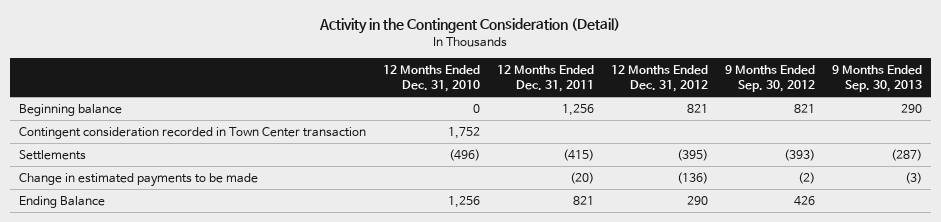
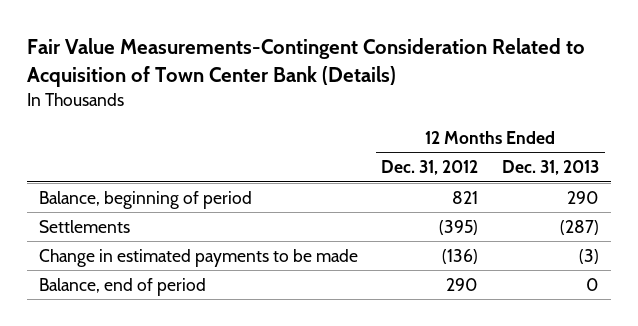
- Activity in the Contingent Consideration (Detail)
+ Fair Value Measurements-Contingent Consideration Related to Acquisition of Town Center Bank (Details)
- | 12 Months Ended Dec. 31, 2010 | 12 Months Ended Dec. 31, 2011 | 12 Months Ended Dec. 31, 2012 | 9 Months Ended Sep. 30, 2012 | 9 Months Ended Sep. 30, 2013
+ | 12 Months Ended Dec. 31, 2012 | 12 Months Ended Dec. 31, 2013
- Beginning balance | 0 | 1,256 | 821 | 821 | 290
- Contingent consideration recorded in Town Center transaction | 1,752 | | | |
+ Balance, beginning of period | 821 | 290
- Ending Balance | 1,256 | 821 | 290 | 426 |
+ Balance, end of period | 290 | 0

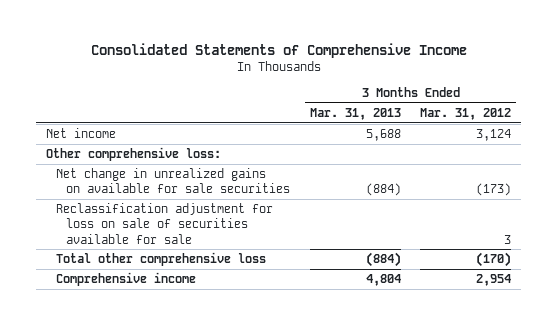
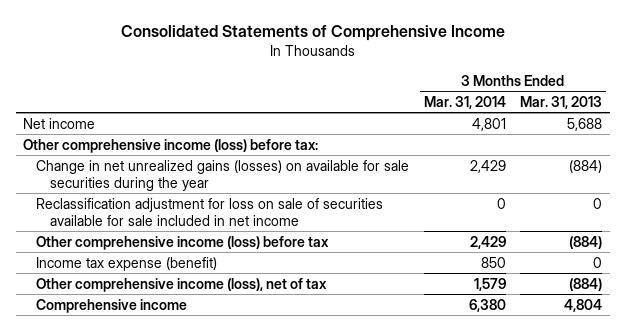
- | 3 Months Ended Mar. 31, 2013 | 3 Months Ended Mar. 31, 2012
+ | 3 Months Ended Mar. 31, 2014 | 3 Months Ended Mar. 31, 2013
- Other comprehensive loss:
- Net change in unrealized gains on available for sale securities | (884) | (173)
- Reclassification adjustment for loss on sale of securities available for sale | | 3
- Total other comprehensive loss | (884) | (170)
+ Other comprehensive income (loss) before tax:
+ Change in net unrealized gains (losses) on available for sale securities during the year | 2,429 | (884)
+ Reclassification adjustment for loss on sale of securities available for sale included in net income | 0 | 0
+ Other comprehensive income (loss) before tax | 2,429 | (884)
+ Income tax expense (benefit) | 850 | 0
+ Other comprehensive income (loss), net of tax | 1,579 | (884)

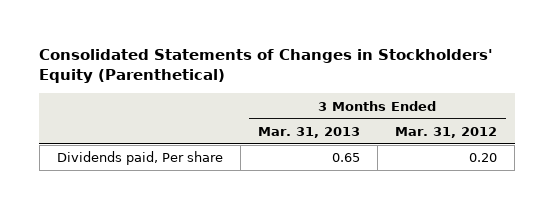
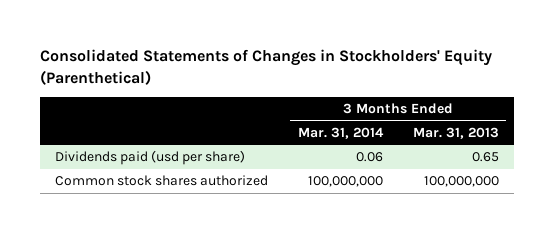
- | 3 Months Ended Mar. 31, 2013 | 3 Months Ended Mar. 31, 2012
+ | 3 Months Ended Mar. 31, 2014 | 3 Months Ended Mar. 31, 2013
- Dividends paid, Per share | 0.65 | 0.20
+ Dividends paid (usd per share) | 0.06 | 0.65
+ Common stock shares authorized | 100,000,000 | 100,000,000

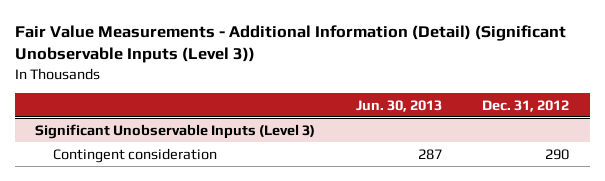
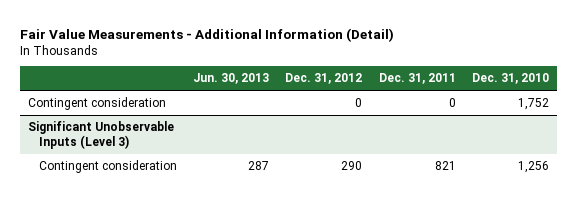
- Fair Value Measurements - Additional Information (Detail) (Significant Unobservable Inputs (Level 3))
+ Fair Value Measurements - Additional Information (Detail)
- | Jun. 30, 2013 | Dec. 31, 2012
+ | Jun. 30, 2013 | Dec. 31, 2012 | Dec. 31, 2011 | Dec. 31, 2010
+ Contingent consideration | | 0 | 0 | 1,752

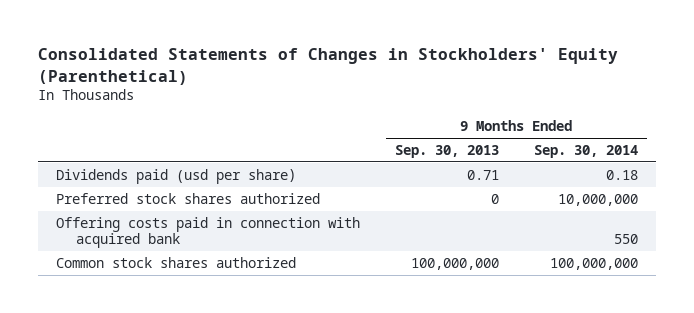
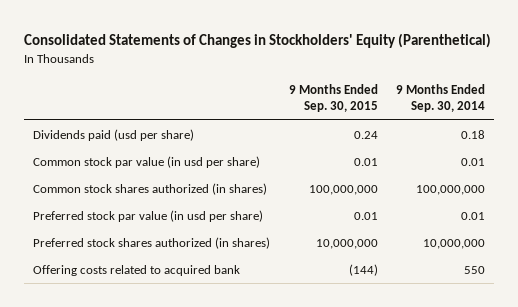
- | 9 Months Ended Sep. 30, 2013 | 9 Months Ended Sep. 30, 2014
+ | 9 Months Ended Sep. 30, 2015 | 9 Months Ended Sep. 30, 2014
- Preferred stock shares authorized | 0 | 10,000,000
- Offering costs paid in connection with acquired bank | | 550
- Common stock shares authorized | 100,000,000 | 100,000,000
+ Common stock par value (in usd per share) | 0.01 | 0.01
+ Common stock shares authorized (in shares) | 100,000,000 | 100,000,000
+ Preferred stock par value (in usd per share) | 0.01 | 0.01
+ Preferred stock shares authorized (in shares) | 10,000,000 | 10,000,000
+ Offering costs related to acquired bank | (144) | 550

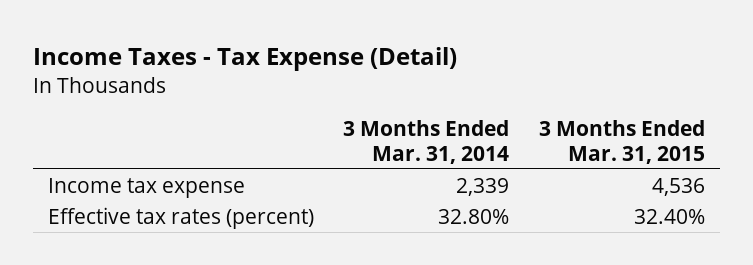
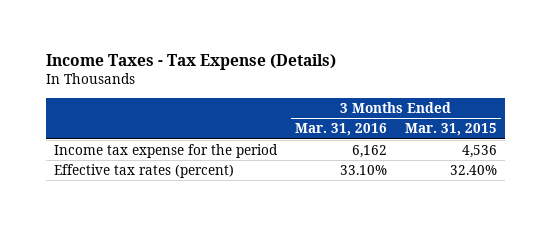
- Income Taxes - Tax Expense (Detail)
+ Income Taxes - Tax Expense (Details)
- | 3 Months Ended Mar. 31, 2014 | 3 Months Ended Mar. 31, 2015
+ | 3 Months Ended Mar. 31, 2016 | 3 Months Ended Mar. 31, 2015
- Income tax expense | 2,339 | 4,536
+ Income tax expense for the period | 6,162 | 4,536

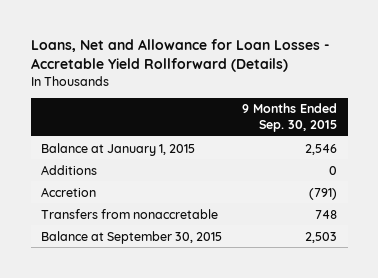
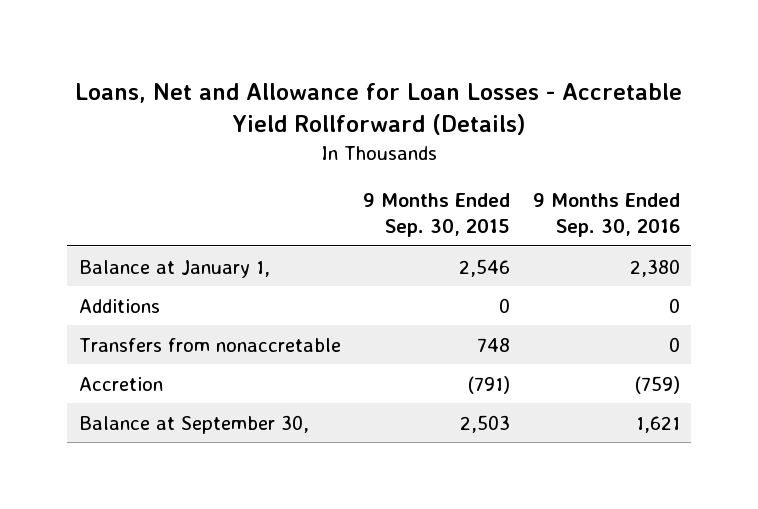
- | 9 Months Ended Sep. 30, 2015
+ | 9 Months Ended Sep. 30, 2015 | 9 Months Ended Sep. 30, 2016
- Balance at January 1, 2015 | 2,546
+ Balance at January 1, | 2,546 | 2,380
- Balance at September 30, 2015 | 2,503
moved down: Accretion | (791) | (759)
+ Balance at September 30, | 2,503 | 1,621

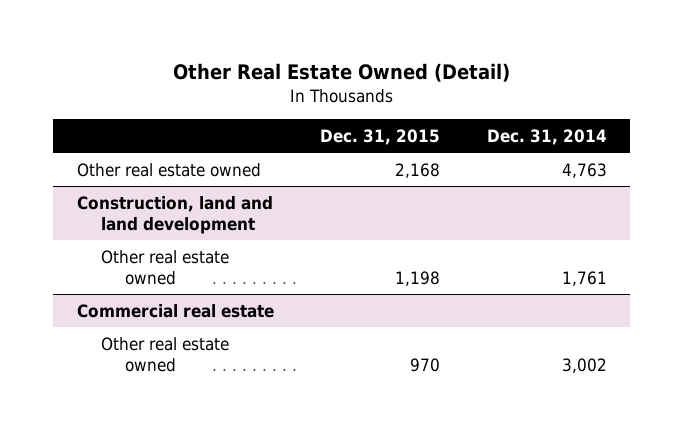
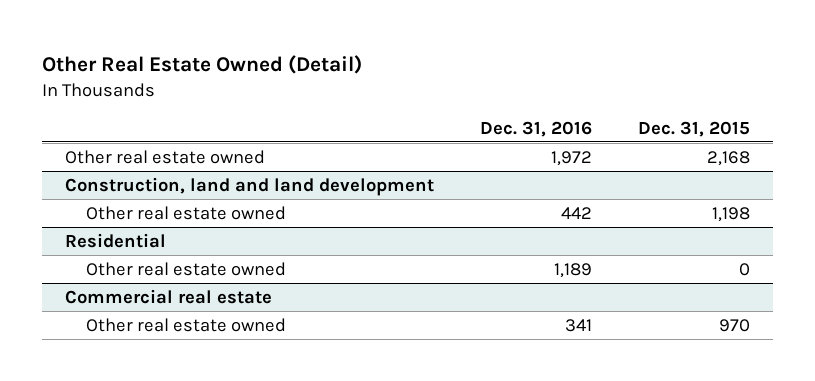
- | Dec. 31, 2015 | Dec. 31, 2014
+ | Dec. 31, 2016 | Dec. 31, 2015
+ Residential
+ Other real estate owned | 1,189 | 0

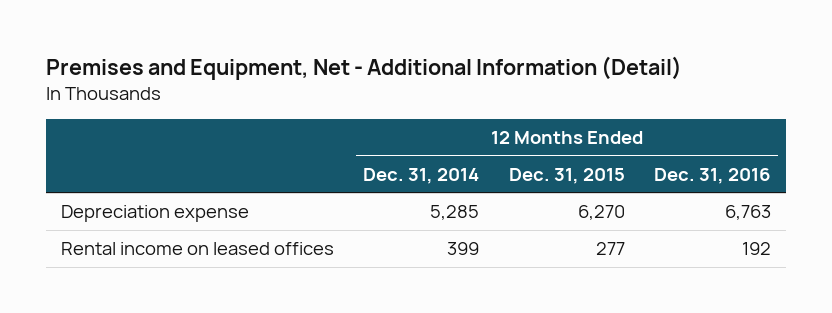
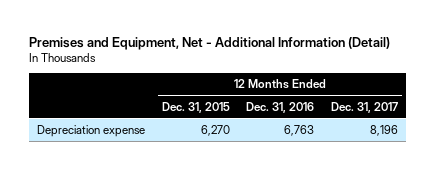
- | 12 Months Ended Dec. 31, 2014 | 12 Months Ended Dec. 31, 2015 | 12 Months Ended Dec. 31, 2016
+ | 12 Months Ended Dec. 31, 2015 | 12 Months Ended Dec. 31, 2016 | 12 Months Ended Dec. 31, 2017
- Rental income on leased offices | 399 | 277 | 192

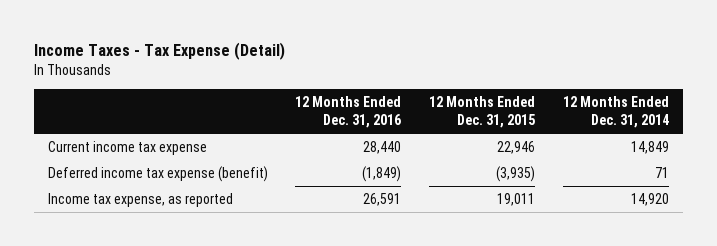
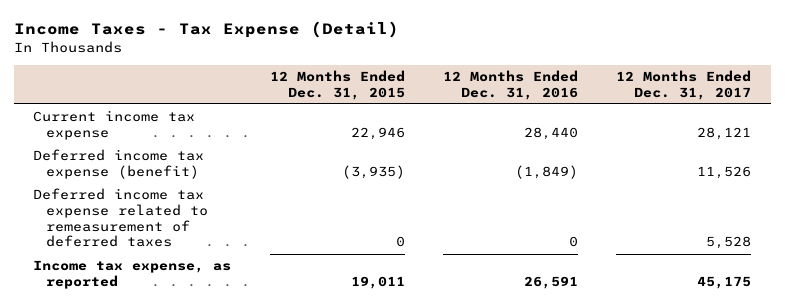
- | 12 Months Ended Dec. 31, 2016 | 12 Months Ended Dec. 31, 2015 | 12 Months Ended Dec. 31, 2014
+ | 12 Months Ended Dec. 31, 2015 | 12 Months Ended Dec. 31, 2016 | 12 Months Ended Dec. 31, 2017
+ Deferred income tax expense related to remeasurement of deferred taxes | 0 | 0 | 5,528

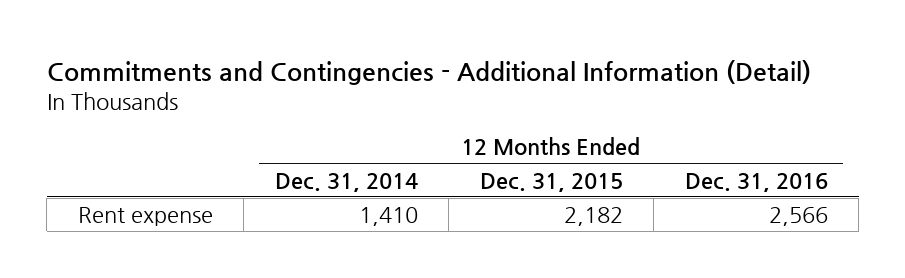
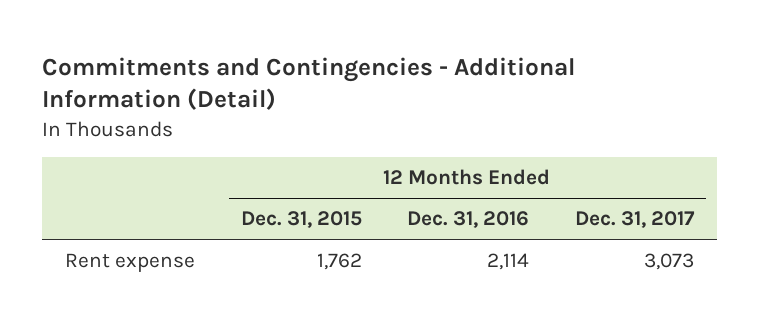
- | 12 Months Ended Dec. 31, 2014 | 12 Months Ended Dec. 31, 2015 | 12 Months Ended Dec. 31, 2016
+ | 12 Months Ended Dec. 31, 2015 | 12 Months Ended Dec. 31, 2016 | 12 Months Ended Dec. 31, 2017
- Rent expense | 1,410 | 2,182 | 2,566
+ Rent expense | 1,762 | 2,114 | 3,073

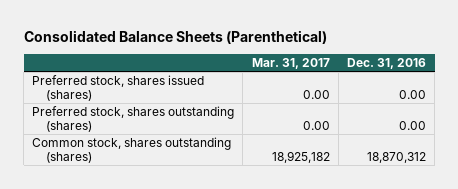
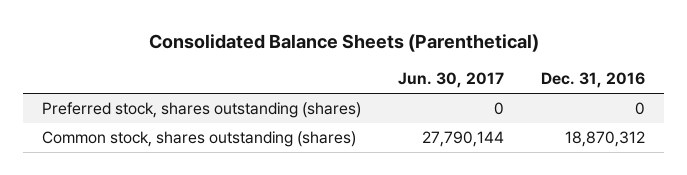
- | Mar. 31, 2017 | Dec. 31, 2016
+ | Jun. 30, 2017 | Dec. 31, 2016
- Preferred stock, shares issued (shares) | 0.00 | 0.00
- Preferred stock, shares outstanding (shares) | 0.00 | 0.00
+ Preferred stock, shares outstanding (shares) | 0 | 0

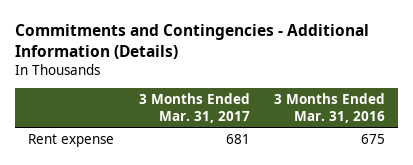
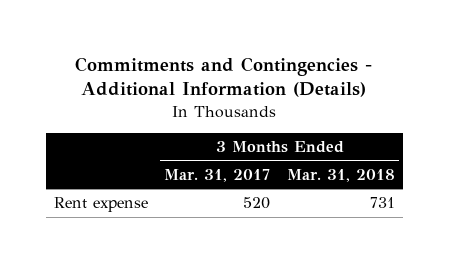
- | 3 Months Ended Mar. 31, 2017 | 3 Months Ended Mar. 31, 2016
+ | 3 Months Ended Mar. 31, 2017 | 3 Months Ended Mar. 31, 2018
- Rent expense | 681 | 675
+ Rent expense | 520 | 731

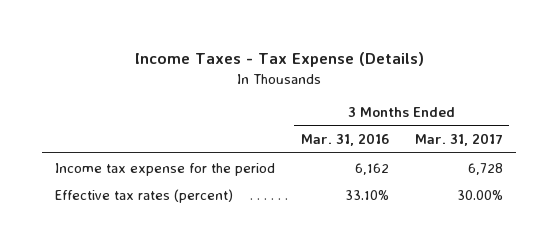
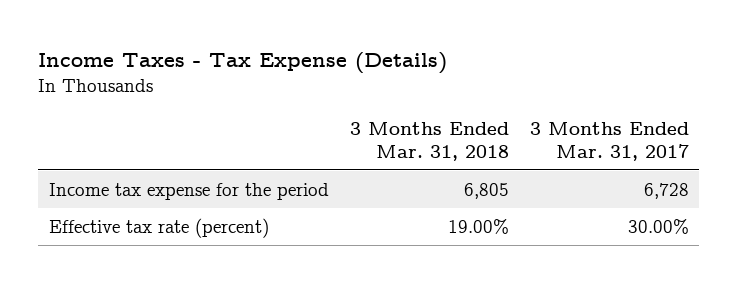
- | 3 Months Ended Mar. 31, 2016 | 3 Months Ended Mar. 31, 2017
+ | 3 Months Ended Mar. 31, 2018 | 3 Months Ended Mar. 31, 2017
- Effective tax rates (percent) | 33.10% | 30.00%
+ Effective tax rate (percent) | 19.00% | 30.00%

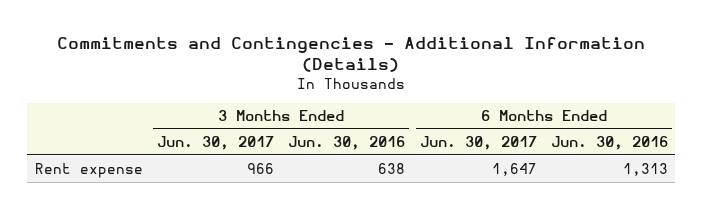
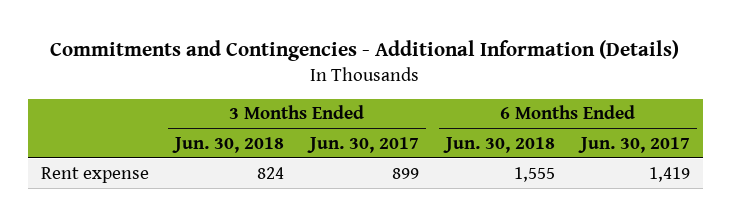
- | 3 Months Ended Jun. 30, 2017 | 3 Months Ended Jun. 30, 2016 | 6 Months Ended Jun. 30, 2017 | 6 Months Ended Jun. 30, 2016
+ | 3 Months Ended Jun. 30, 2018 | 3 Months Ended Jun. 30, 2017 | 6 Months Ended Jun. 30, 2018 | 6 Months Ended Jun. 30, 2017
- Rent expense | 966 | 638 | 1,647 | 1,313
+ Rent expense | 824 | 899 | 1,555 | 1,419

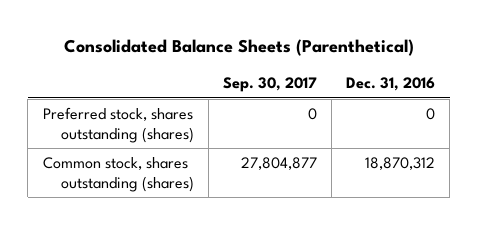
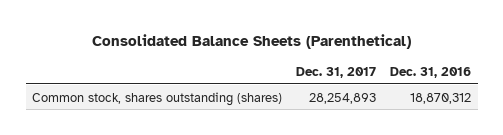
- | Sep. 30, 2017 | Dec. 31, 2016
+ | Dec. 31, 2017 | Dec. 31, 2016
- Preferred stock, shares outstanding (shares) | 0 | 0

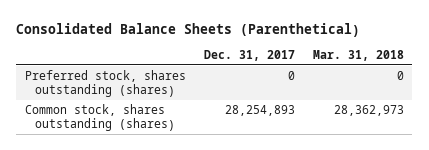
- | Dec. 31, 2017 | Dec. 31, 2016
+ | Dec. 31, 2017 | Mar. 31, 2018
+ Preferred stock, shares outstanding (shares) | 0 | 0

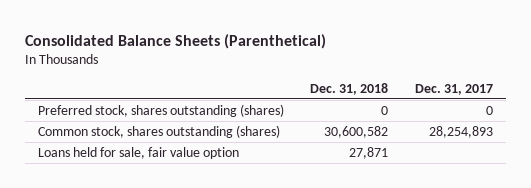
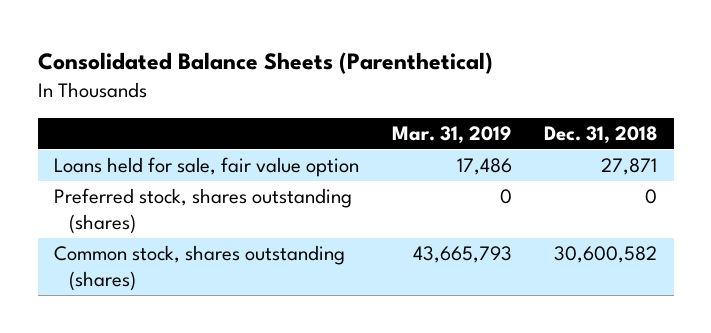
- | Dec. 31, 2018 | Dec. 31, 2017
+ | Mar. 31, 2019 | Dec. 31, 2018
moved up: Loans held for sale, fair value option | 17,486 | 27,871

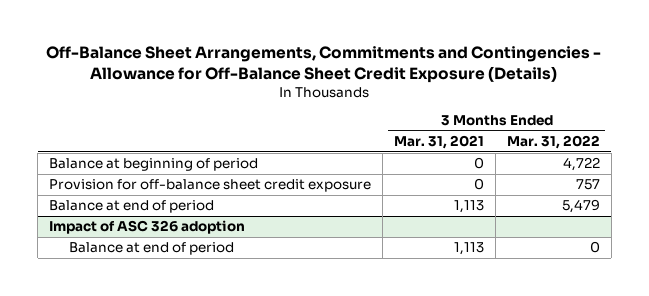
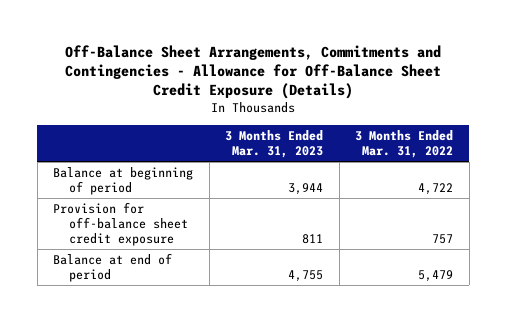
- | 3 Months Ended Mar. 31, 2021 | 3 Months Ended Mar. 31, 2022
+ | 3 Months Ended Mar. 31, 2023 | 3 Months Ended Mar. 31, 2022
- Impact of ASC 326 adoption
- Balance at end of period | 1,113 | 0

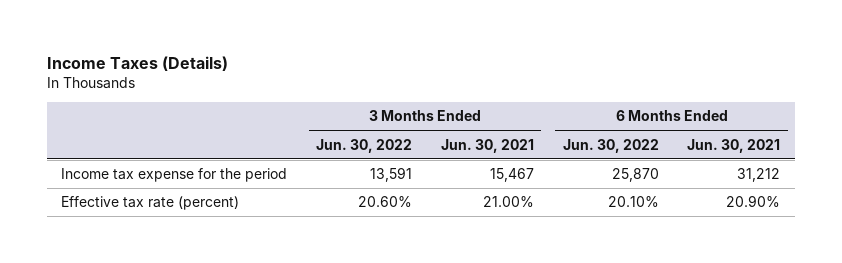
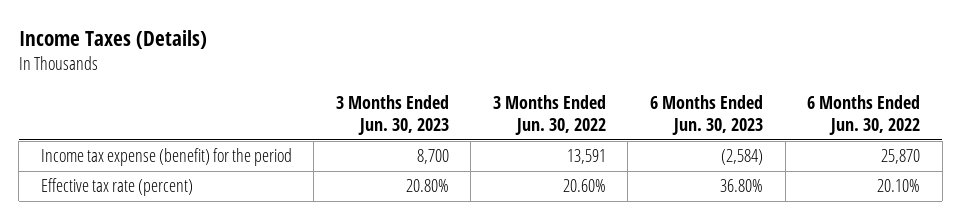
- | 3 Months Ended Jun. 30, 2022 | 3 Months Ended Jun. 30, 2021 | 6 Months Ended Jun. 30, 2022 | 6 Months Ended Jun. 30, 2021
+ | 3 Months Ended Jun. 30, 2023 | 3 Months Ended Jun. 30, 2022 | 6 Months Ended Jun. 30, 2023 | 6 Months Ended Jun. 30, 2022
- Income tax expense for the period | 13,591 | 15,467 | 25,870 | 31,212
+ Income tax expense (benefit) for the period | 8,700 | 13,591 | (2,584) | 25,870

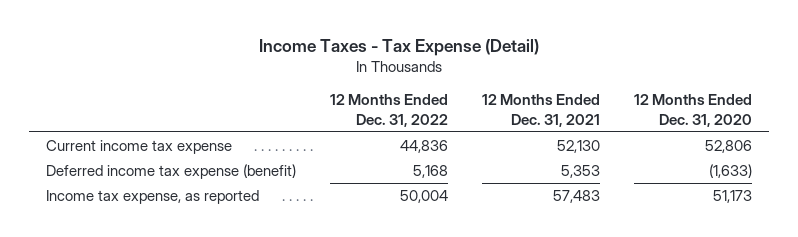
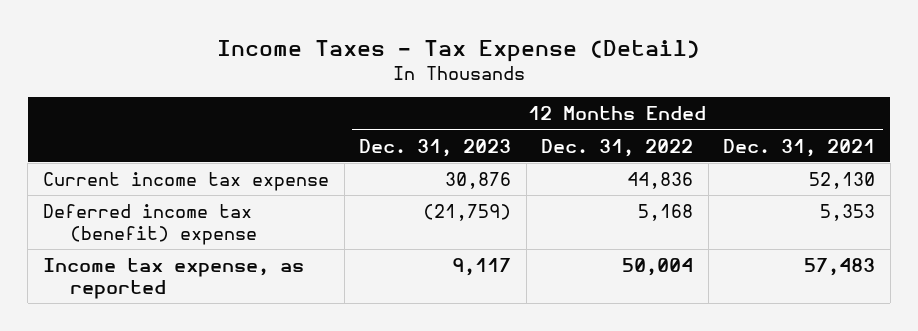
- | 12 Months Ended Dec. 31, 2022 | 12 Months Ended Dec. 31, 2021 | 12 Months Ended Dec. 31, 2020
+ | 12 Months Ended Dec. 31, 2023 | 12 Months Ended Dec. 31, 2022 | 12 Months Ended Dec. 31, 2021
- Deferred income tax expense (benefit) | 5,168 | 5,353 | (1,633)
+ Deferred income tax (benefit) expense | (21,759) | 5,168 | 5,353

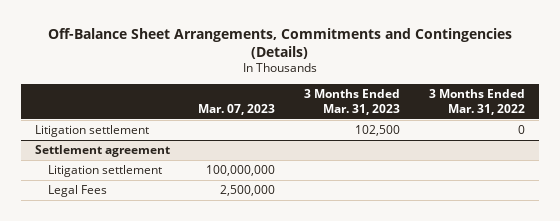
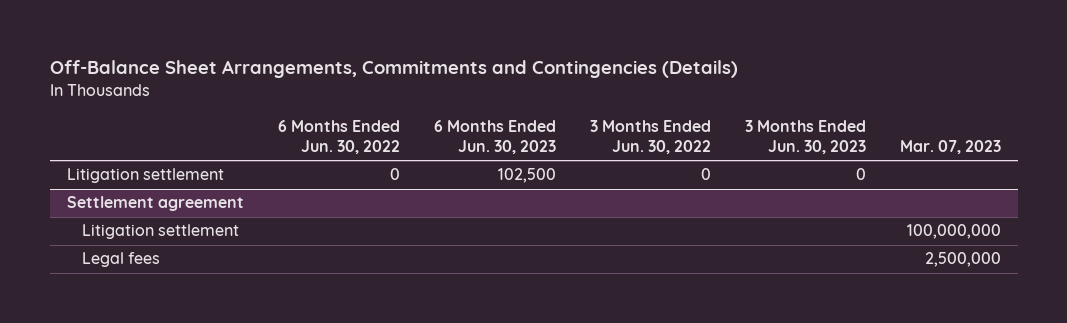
- | Mar. 07, 2023 | 3 Months Ended Mar. 31, 2023 | 3 Months Ended Mar. 31, 2022
+ | 6 Months Ended Jun. 30, 2022 | 6 Months Ended Jun. 30, 2023 | 3 Months Ended Jun. 30, 2022 | 3 Months Ended Jun. 30, 2023 | Mar. 07, 2023
@ Settlement agreement
- Legal Fees | 2,500,000 | |
+ Legal fees | | | | | 2,500,000

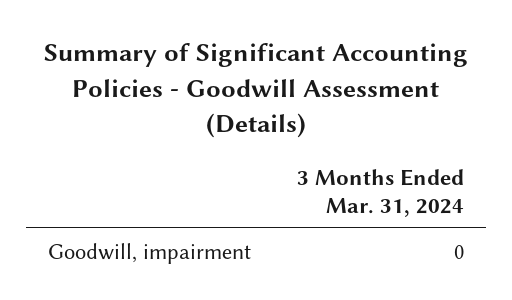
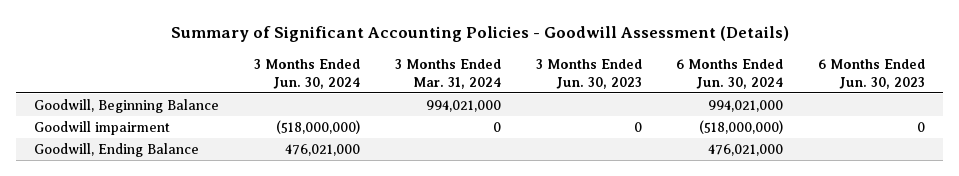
- | 3 Months Ended Mar. 31, 2024
+ | 3 Months Ended Jun. 30, 2024 | 3 Months Ended Mar. 31, 2024 | 3 Months Ended Jun. 30, 2023 | 6 Months Ended Jun. 30, 2024 | 6 Months Ended Jun. 30, 2023
- Goodwill, impairment | 0
+ Goodwill, Beginning Balance | | 994,021,000 | | 994,021,000 |
+ Goodwill impairment | (518,000,000) | 0 | 0 | (518,000,000) | 0
+ Goodwill, Ending Balance | 476,021,000 | | | 476,021,000 |

